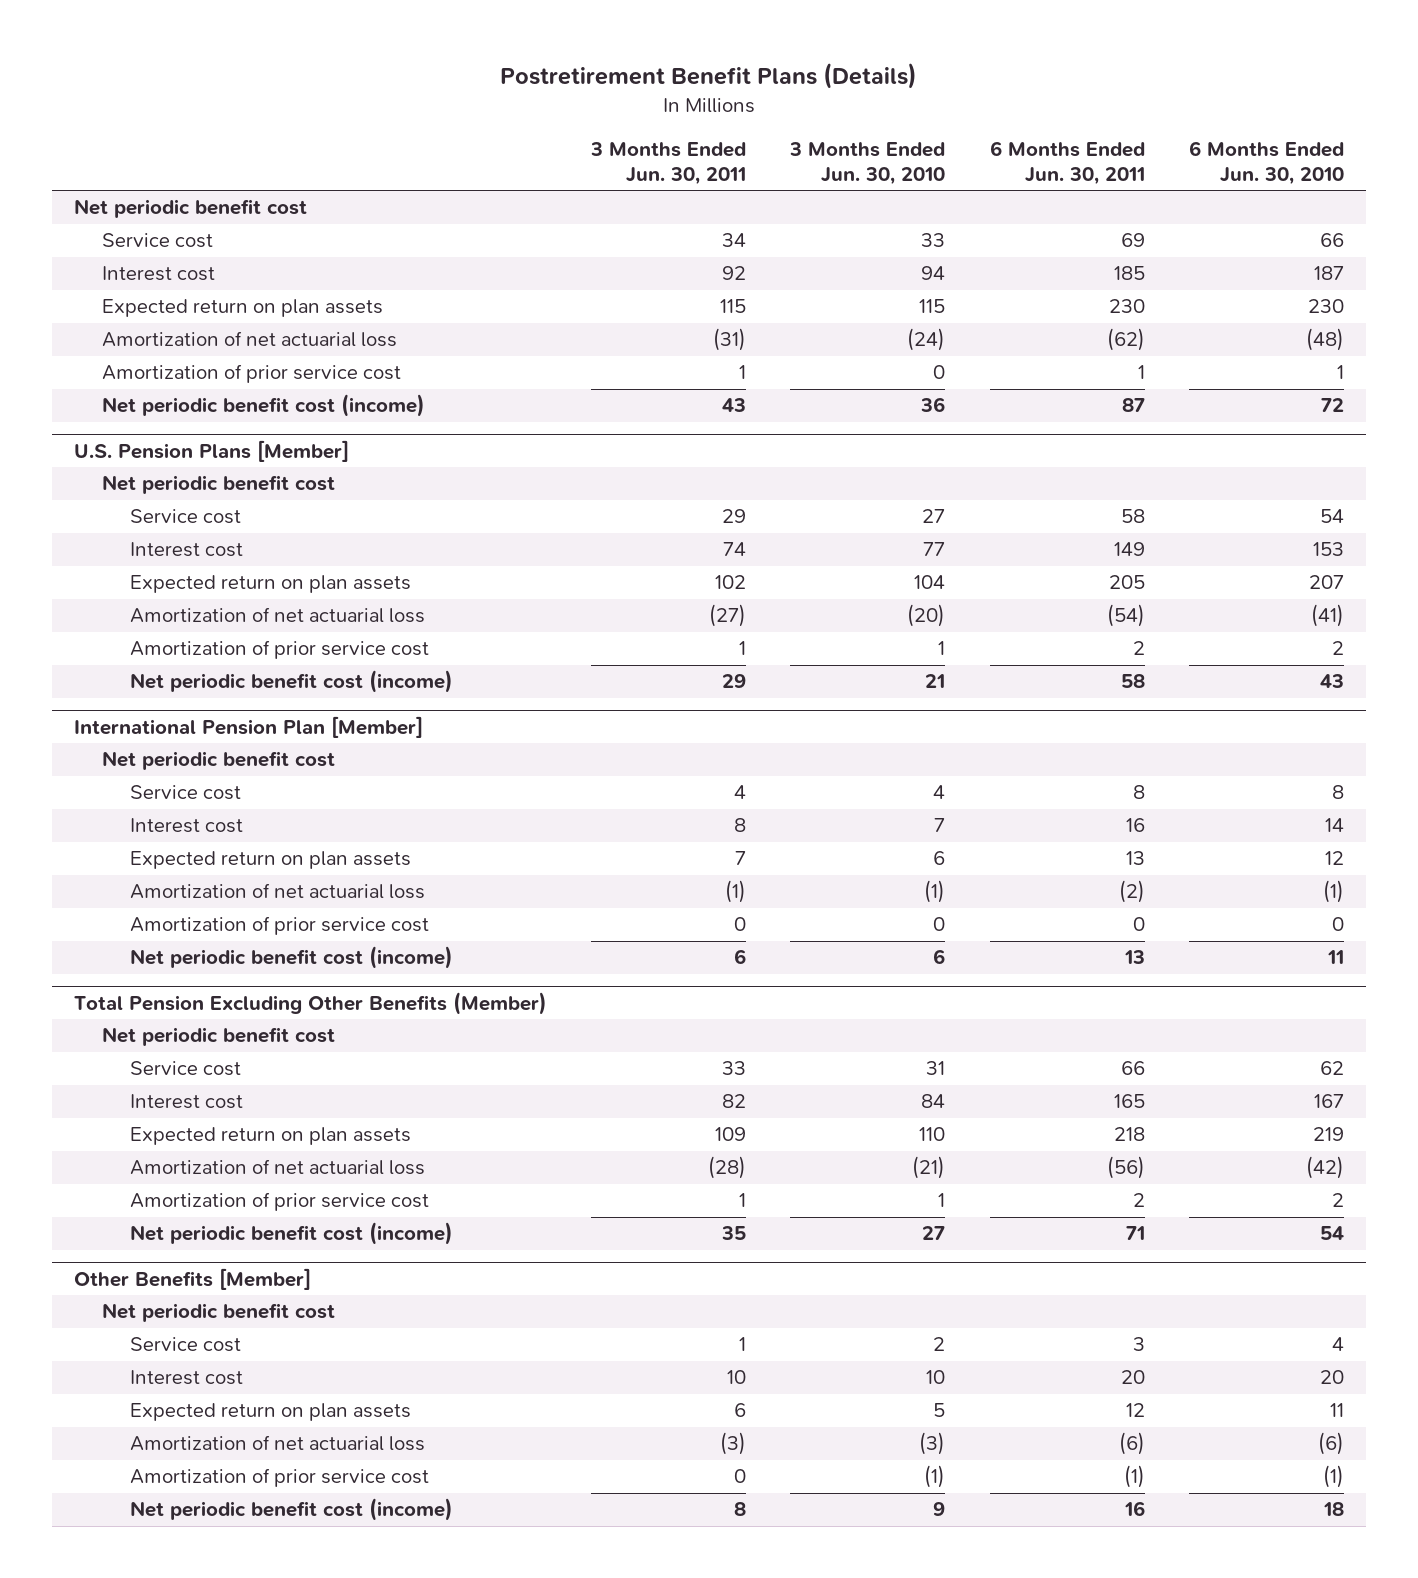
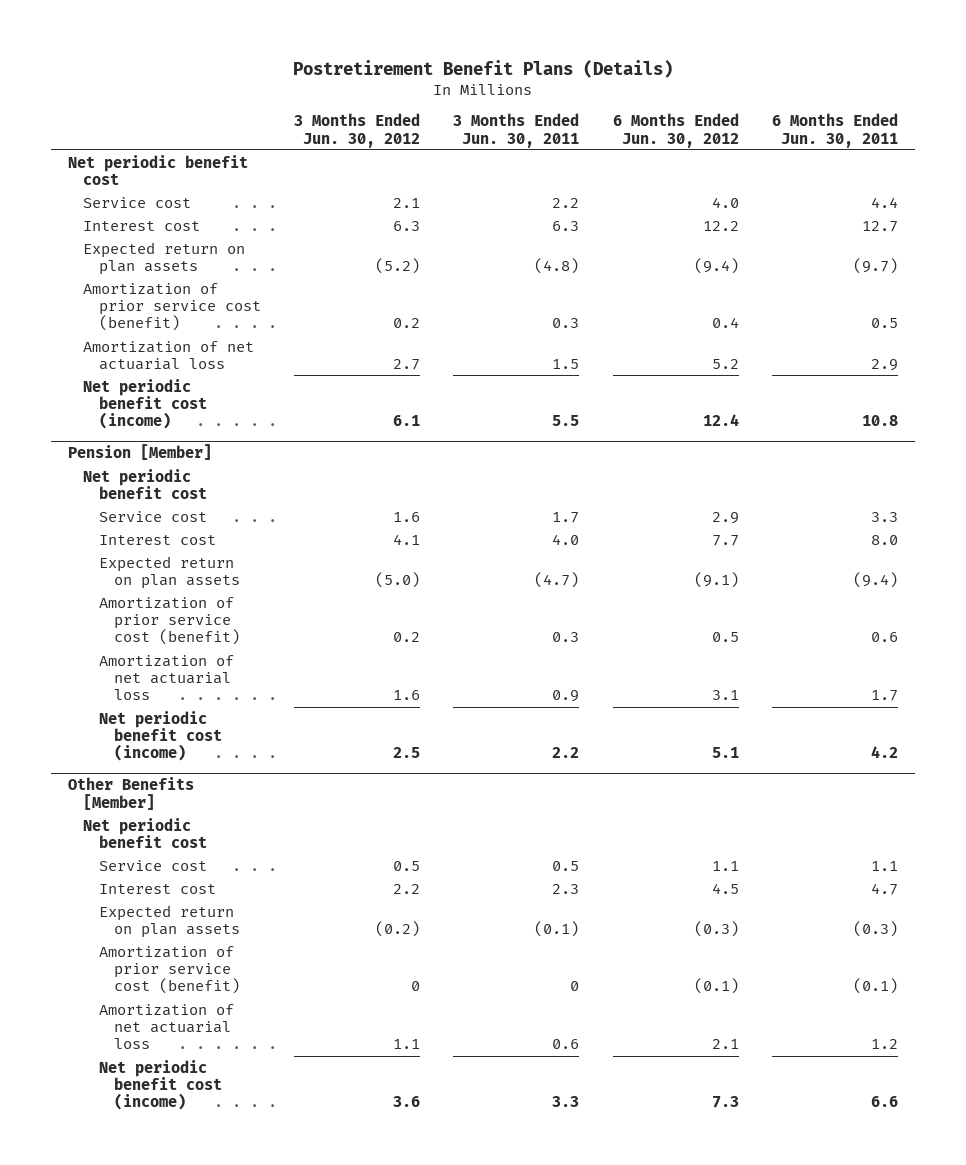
- | 3 Months Ended Jun. 30, 2011 | 3 Months Ended Jun. 30, 2010 | 6 Months Ended Jun. 30, 2011 | 6 Months Ended Jun. 30, 2010
+ | 3 Months Ended Jun. 30, 2012 | 3 Months Ended Jun. 30, 2011 | 6 Months Ended Jun. 30, 2012 | 6 Months Ended Jun. 30, 2011
- Service cost | 34 | 33 | 69 | 66
- Interest cost | 92 | 94 | 185 | 187
- Expected return on plan assets | 115 | 115 | 230 | 230
- Amortization of net actuarial loss | (31) | (24) | (62) | (48)
- Amortization of prior service cost | 1 | 0 | 1 | 1
- Net periodic benefit cost (income) | 43 | 36 | 87 | 72
- U.S. Pension Plans [Member]
- Net periodic benefit cost
- Service cost | 29 | 27 | 58 | 54
- Interest cost | 74 | 77 | 149 | 153
- Expected return on plan assets | 102 | 104 | 205 | 207
- Amortization of net actuarial loss | (27) | (20) | (54) | (41)
- Amortization of prior service cost | 1 | 1 | 2 | 2
- Net periodic benefit cost (income) | 29 | 21 | 58 | 43
- International Pension Plan [Member]
- Net periodic benefit cost
- Service cost | 4 | 4 | 8 | 8
- Interest cost | 8 | 7 | 16 | 14
- Expected return on plan assets | 7 | 6 | 13 | 12
- Amortization of net actuarial loss | (1) | (1) | (2) | (1)
- Amortization of prior service cost | 0 | 0 | 0 | 0
- Net periodic benefit cost (income) | 6 | 6 | 13 | 11
- Total Pension Excluding Other Benefits (Member)
+ Service cost | 2.1 | 2.2 | 4.0 | 4.4
+ Interest cost | 6.3 | 6.3 | 12.2 | 12.7
+ Expected return on plan assets | (5.2) | (4.8) | (9.4) | (9.7)
+ Amortization of prior service cost (benefit) | 0.2 | 0.3 | 0.4 | 0.5
+ Amortization of net actuarial loss | 2.7 | 1.5 | 5.2 | 2.9
+ Net periodic benefit cost (income) | 6.1 | 5.5 | 12.4 | 10.8
+ Pension [Member]
- Service cost | 33 | 31 | 66 | 62
- Interest cost | 82 | 84 | 165 | 167
- Expected return on plan assets | 109 | 110 | 218 | 219
- Amortization of net actuarial loss | (28) | (21) | (56) | (42)
- Amortization of prior service cost | 1 | 1 | 2 | 2
- Net periodic benefit cost (income) | 35 | 27 | 71 | 54
+ Service cost | 1.6 | 1.7 | 2.9 | 3.3
+ Interest cost | 4.1 | 4.0 | 7.7 | 8.0
+ Expected return on plan assets | (5.0) | (4.7) | (9.1) | (9.4)
+ Amortization of prior service cost (benefit) | 0.2 | 0.3 | 0.5 | 0.6
+ Amortization of net actuarial loss | 1.6 | 0.9 | 3.1 | 1.7
+ Net periodic benefit cost (income) | 2.5 | 2.2 | 5.1 | 4.2
@ Other Benefits [Member]
- Service cost | 1 | 2 | 3 | 4
- Interest cost | 10 | 10 | 20 | 20
- Expected return on plan assets | 6 | 5 | 12 | 11
- Amortization of net actuarial loss | (3) | (3) | (6) | (6)
- Amortization of prior service cost | 0 | (1) | (1) | (1)
- Net periodic benefit cost (income) | 8 | 9 | 16 | 18
+ Service cost | 0.5 | 0.5 | 1.1 | 1.1
+ Interest cost | 2.2 | 2.3 | 4.5 | 4.7
+ Expected return on plan assets | (0.2) | (0.1) | (0.3) | (0.3)
+ Amortization of prior service cost (benefit) | 0 | 0 | (0.1) | (0.1)
+ Amortization of net actuarial loss | 1.1 | 0.6 | 2.1 | 1.2
+ Net periodic benefit cost (income) | 3.6 | 3.3 | 7.3 | 6.6

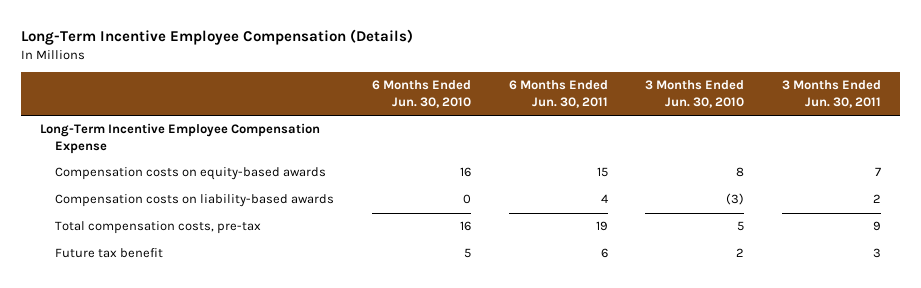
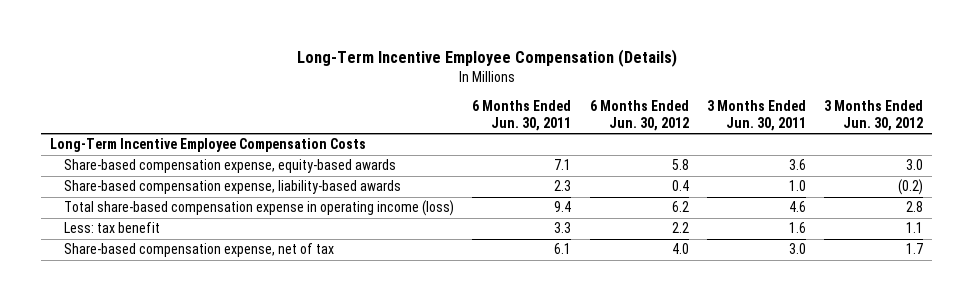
- | 6 Months Ended Jun. 30, 2010 | 6 Months Ended Jun. 30, 2011 | 3 Months Ended Jun. 30, 2010 | 3 Months Ended Jun. 30, 2011
+ | 6 Months Ended Jun. 30, 2011 | 6 Months Ended Jun. 30, 2012 | 3 Months Ended Jun. 30, 2011 | 3 Months Ended Jun. 30, 2012
- Long-Term Incentive Employee Compensation Expense
- Compensation costs on equity-based awards | 16 | 15 | 8 | 7
- Compensation costs on liability-based awards | 0 | 4 | (3) | 2
- Total compensation costs, pre-tax | 16 | 19 | 5 | 9
- Future tax benefit | 5 | 6 | 2 | 3
+ Long-Term Incentive Employee Compensation Costs
+ Share-based compensation expense, equity-based awards | 7.1 | 5.8 | 3.6 | 3.0
+ Share-based compensation expense, liability-based awards | 2.3 | 0.4 | 1.0 | (0.2)
+ Total share-based compensation expense in operating income (loss) | 9.4 | 6.2 | 4.6 | 2.8
+ Less: tax benefit | 3.3 | 2.2 | 1.6 | 1.1
+ Share-based compensation expense, net of tax | 6.1 | 4.0 | 3.0 | 1.7

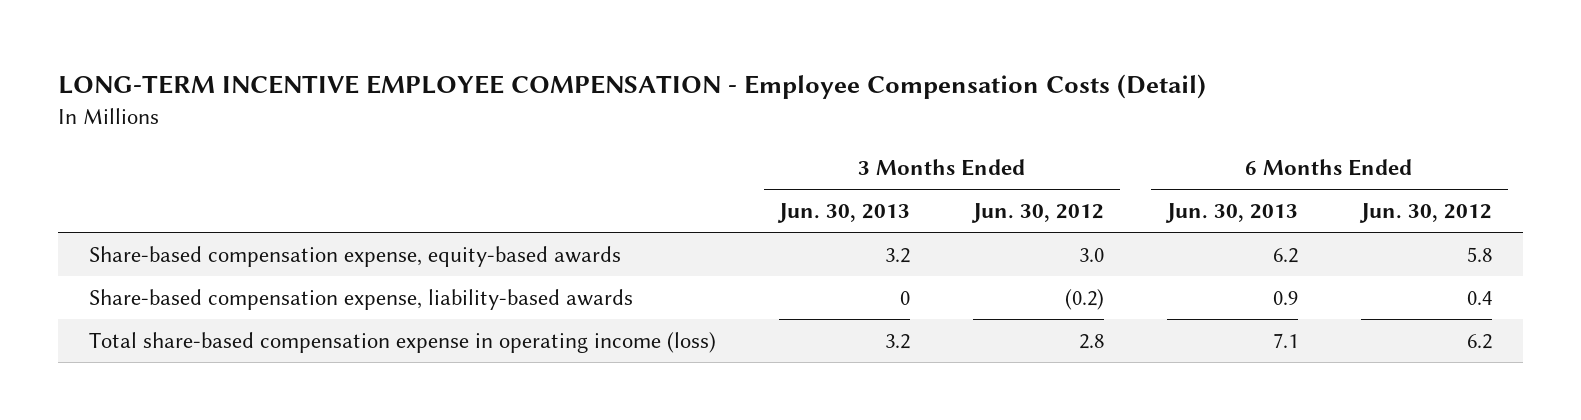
- Long-Term Incentive Employee Compensation (Details)
+ LONG-TERM INCENTIVE EMPLOYEE COMPENSATION - Employee Compensation Costs (Detail)
- | 6 Months Ended Jun. 30, 2011 | 6 Months Ended Jun. 30, 2012 | 3 Months Ended Jun. 30, 2011 | 3 Months Ended Jun. 30, 2012
+ | 3 Months Ended Jun. 30, 2013 | 3 Months Ended Jun. 30, 2012 | 6 Months Ended Jun. 30, 2013 | 6 Months Ended Jun. 30, 2012
- Long-Term Incentive Employee Compensation Costs
- Less: tax benefit | 3.3 | 2.2 | 1.6 | 1.1
- Share-based compensation expense, net of tax | 6.1 | 4.0 | 3.0 | 1.7

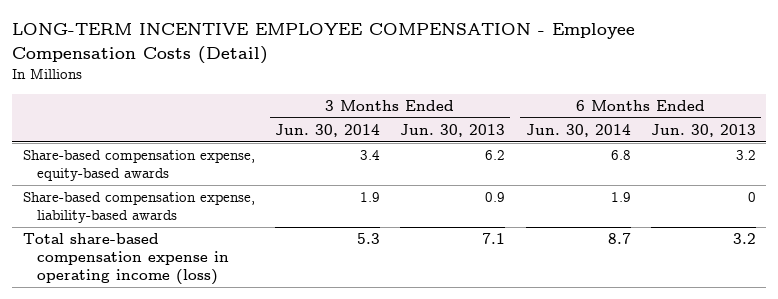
- | 3 Months Ended Jun. 30, 2013 | 3 Months Ended Jun. 30, 2012 | 6 Months Ended Jun. 30, 2013 | 6 Months Ended Jun. 30, 2012
+ | 3 Months Ended Jun. 30, 2014 | 3 Months Ended Jun. 30, 2013 | 6 Months Ended Jun. 30, 2014 | 6 Months Ended Jun. 30, 2013
- Share-based compensation expense, equity-based awards | 3.2 | 3.0 | 6.2 | 5.8
- Share-based compensation expense, liability-based awards | 0 | (0.2) | 0.9 | 0.4
- Total share-based compensation expense in operating income (loss) | 3.2 | 2.8 | 7.1 | 6.2
+ Share-based compensation expense, equity-based awards | 3.4 | 6.2 | 6.8 | 3.2
+ Share-based compensation expense, liability-based awards | 1.9 | 0.9 | 1.9 | 0
+ Total share-based compensation expense in operating income (loss) | 5.3 | 7.1 | 8.7 | 3.2

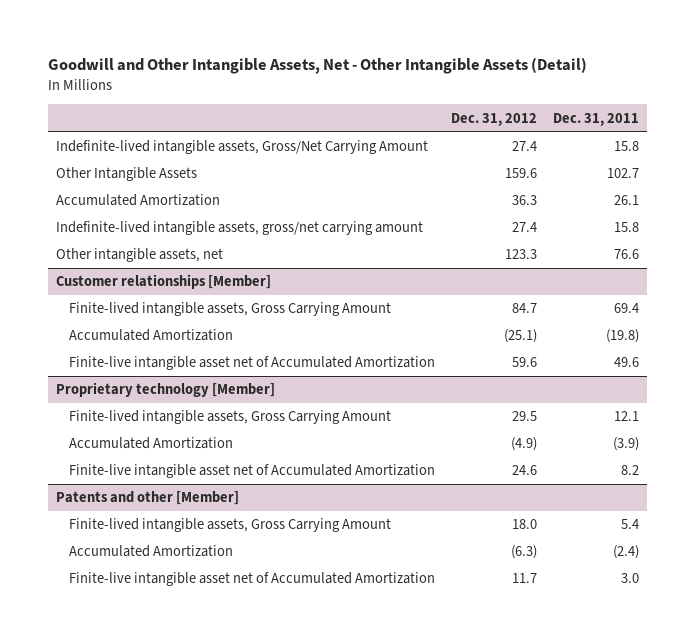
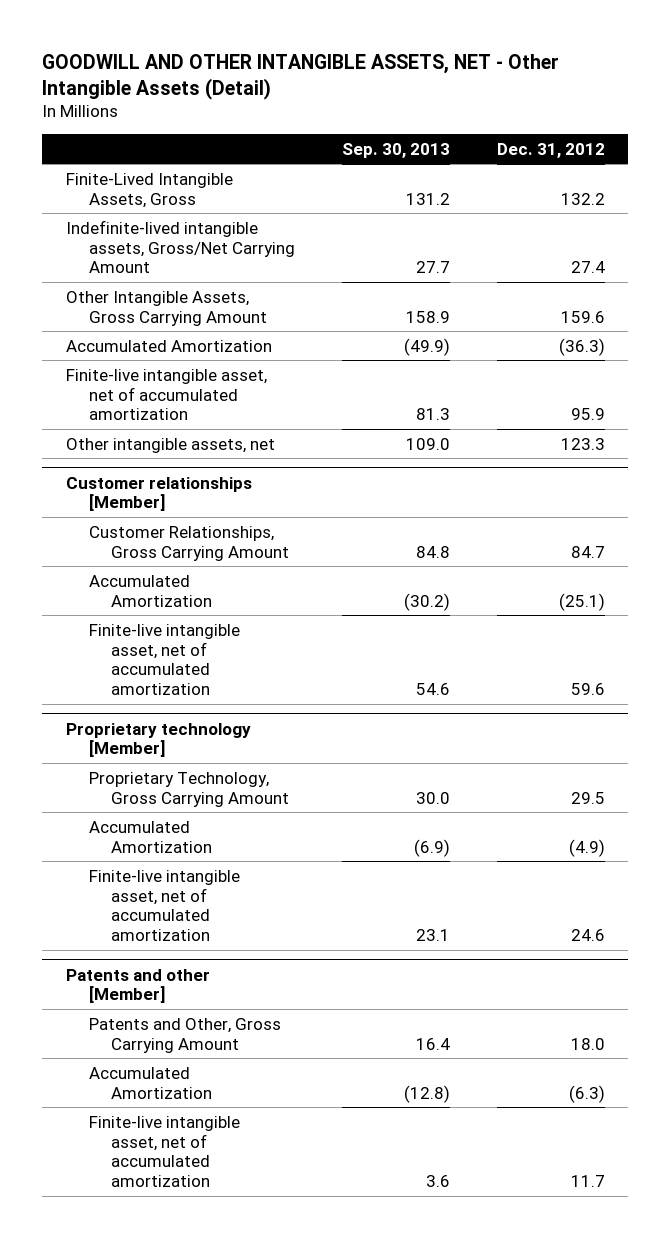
- Goodwill and Other Intangible Assets, Net - Other Intangible Assets (Detail)
+ GOODWILL AND OTHER INTANGIBLE ASSETS, NET - Other Intangible Assets (Detail)
- | Dec. 31, 2012 | Dec. 31, 2011
+ | Sep. 30, 2013 | Dec. 31, 2012
+ Finite-Lived Intangible Assets, Gross | 131.2 | 132.2
- Other Intangible Assets | 159.6 | 102.7
- Accumulated Amortization | 36.3 | 26.1
- Indefinite-lived intangible assets, gross/net carrying amount | 27.4 | 15.8
+ Other Intangible Assets, Gross Carrying Amount | 158.9 | 159.6
+ Accumulated Amortization | (49.9) | (36.3)
+ Finite-live intangible asset, net of accumulated amortization | 81.3 | 95.9
@ Customer relationships [Member]
- Finite-lived intangible assets, Gross Carrying Amount | 84.7 | 69.4
+ Customer Relationships, Gross Carrying Amount | 84.8 | 84.7
- Finite-live intangible asset net of Accumulated Amortization | 59.6 | 49.6
+ Finite-live intangible asset, net of accumulated amortization | 54.6 | 59.6
@ Proprietary technology [Member]
- Finite-lived intangible assets, Gross Carrying Amount | 29.5 | 12.1
+ Proprietary Technology, Gross Carrying Amount | 30.0 | 29.5
- Finite-live intangible asset net of Accumulated Amortization | 24.6 | 8.2
+ Finite-live intangible asset, net of accumulated amortization | 23.1 | 24.6
@ Patents and other [Member]
- Finite-lived intangible assets, Gross Carrying Amount | 18.0 | 5.4
+ Patents and Other, Gross Carrying Amount | 16.4 | 18.0
- Finite-live intangible asset net of Accumulated Amortization | 11.7 | 3.0
+ Finite-live intangible asset, net of accumulated amortization | 3.6 | 11.7

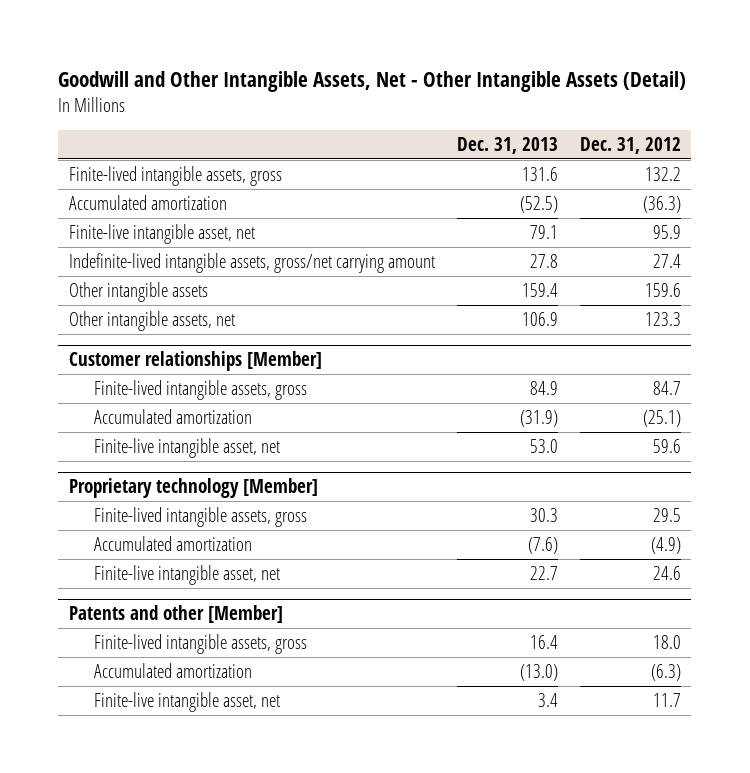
- GOODWILL AND OTHER INTANGIBLE ASSETS, NET - Other Intangible Assets (Detail)
+ Goodwill and Other Intangible Assets, Net - Other Intangible Assets (Detail)
- | Sep. 30, 2013 | Dec. 31, 2012
+ | Dec. 31, 2013 | Dec. 31, 2012
- Finite-Lived Intangible Assets, Gross | 131.2 | 132.2
- Indefinite-lived intangible assets, Gross/Net Carrying Amount | 27.7 | 27.4
- Other Intangible Assets, Gross Carrying Amount | 158.9 | 159.6
- Accumulated Amortization | (49.9) | (36.3)
- Finite-live intangible asset, net of accumulated amortization | 81.3 | 95.9
+ Finite-lived intangible assets, gross | 131.6 | 132.2
+ Accumulated amortization | (52.5) | (36.3)
+ Finite-live intangible asset, net | 79.1 | 95.9
+ Indefinite-lived intangible assets, gross/net carrying amount | 27.8 | 27.4
+ Other intangible assets | 159.4 | 159.6
@ Customer relationships [Member]
- Customer Relationships, Gross Carrying Amount | 84.8 | 84.7
- Accumulated Amortization | (30.2) | (25.1)
- Finite-live intangible asset, net of accumulated amortization | 54.6 | 59.6
+ Finite-lived intangible assets, gross | 84.9 | 84.7
+ Accumulated amortization | (31.9) | (25.1)
+ Finite-live intangible asset, net | 53.0 | 59.6
@ Proprietary technology [Member]
- Proprietary Technology, Gross Carrying Amount | 30.0 | 29.5
- Accumulated Amortization | (6.9) | (4.9)
- Finite-live intangible asset, net of accumulated amortization | 23.1 | 24.6
+ Finite-lived intangible assets, gross | 30.3 | 29.5
+ Accumulated amortization | (7.6) | (4.9)
+ Finite-live intangible asset, net | 22.7 | 24.6
@ Patents and other [Member]
- Patents and Other, Gross Carrying Amount | 16.4 | 18.0
- Accumulated Amortization | (12.8) | (6.3)
- Finite-live intangible asset, net of accumulated amortization | 3.6 | 11.7
+ Finite-lived intangible assets, gross | 16.4 | 18.0
+ Accumulated amortization | (13.0) | (6.3)
+ Finite-live intangible asset, net | 3.4 | 11.7

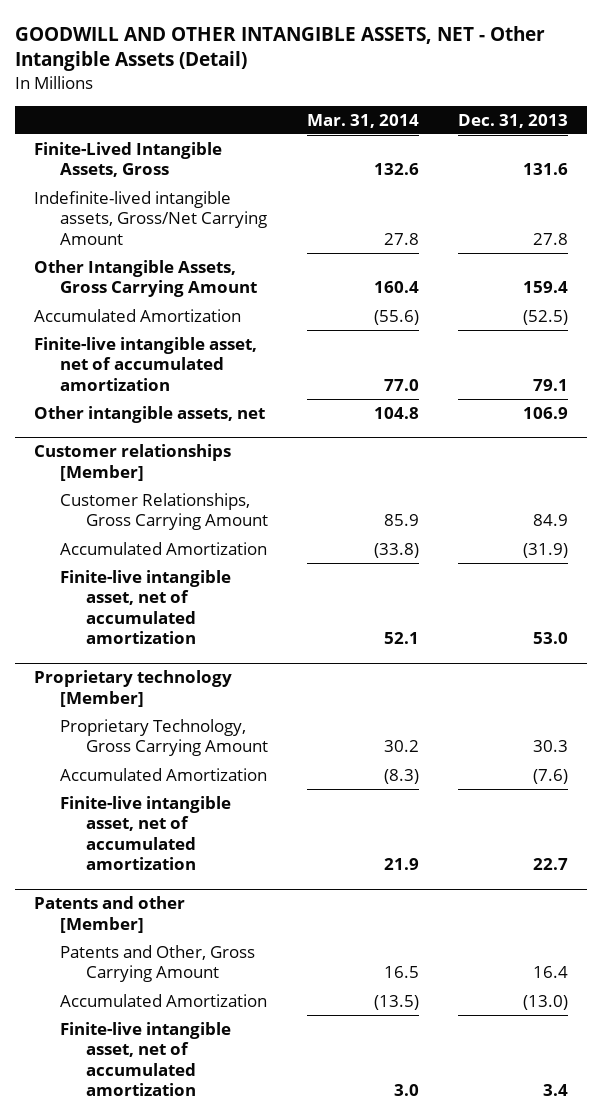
- Goodwill and Other Intangible Assets, Net - Other Intangible Assets (Detail)
+ GOODWILL AND OTHER INTANGIBLE ASSETS, NET - Other Intangible Assets (Detail)
- | Dec. 31, 2013 | Dec. 31, 2012
+ | Mar. 31, 2014 | Dec. 31, 2013
- Finite-lived intangible assets, gross | 131.6 | 132.2
- Accumulated amortization | (52.5) | (36.3)
- Finite-live intangible asset, net | 79.1 | 95.9
- Indefinite-lived intangible assets, gross/net carrying amount | 27.8 | 27.4
- Other intangible assets | 159.4 | 159.6
+ Finite-Lived Intangible Assets, Gross | 132.6 | 131.6
+ Indefinite-lived intangible assets, Gross/Net Carrying Amount | 27.8 | 27.8
+ Other Intangible Assets, Gross Carrying Amount | 160.4 | 159.4
+ Accumulated Amortization | (55.6) | (52.5)
+ Finite-live intangible asset, net of accumulated amortization | 77.0 | 79.1
@ Customer relationships [Member]
- Finite-lived intangible assets, gross | 84.9 | 84.7
- Accumulated amortization | (31.9) | (25.1)
- Finite-live intangible asset, net | 53.0 | 59.6
+ Customer Relationships, Gross Carrying Amount | 85.9 | 84.9
+ Accumulated Amortization | (33.8) | (31.9)
+ Finite-live intangible asset, net of accumulated amortization | 52.1 | 53.0
@ Proprietary technology [Member]
- Finite-lived intangible assets, gross | 30.3 | 29.5
- Accumulated amortization | (7.6) | (4.9)
- Finite-live intangible asset, net | 22.7 | 24.6
+ Proprietary Technology, Gross Carrying Amount | 30.2 | 30.3
+ Accumulated Amortization | (8.3) | (7.6)
+ Finite-live intangible asset, net of accumulated amortization | 21.9 | 22.7
@ Patents and other [Member]
- Finite-lived intangible assets, gross | 16.4 | 18.0
- Accumulated amortization | (13.0) | (6.3)
- Finite-live intangible asset, net | 3.4 | 11.7
+ Patents and Other, Gross Carrying Amount | 16.5 | 16.4
+ Accumulated Amortization | (13.5) | (13.0)
+ Finite-live intangible asset, net of accumulated amortization | 3.0 | 3.4

